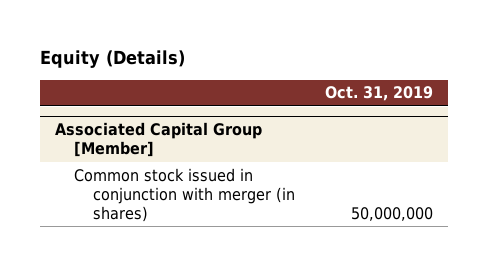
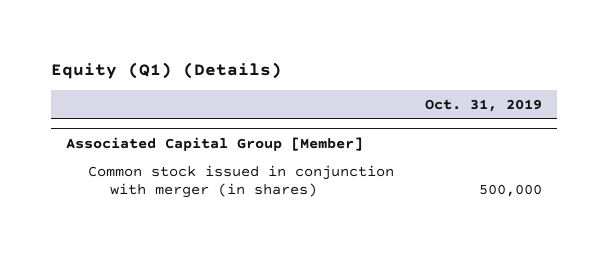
- Equity (Details)
+ Equity (Q1) (Details)
@ Associated Capital Group [Member]
- Common stock issued in conjunction with merger (in shares) | 50,000,000
+ Common stock issued in conjunction with merger (in shares) | 500,000

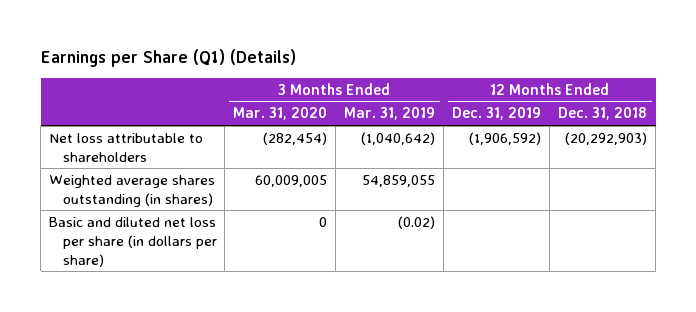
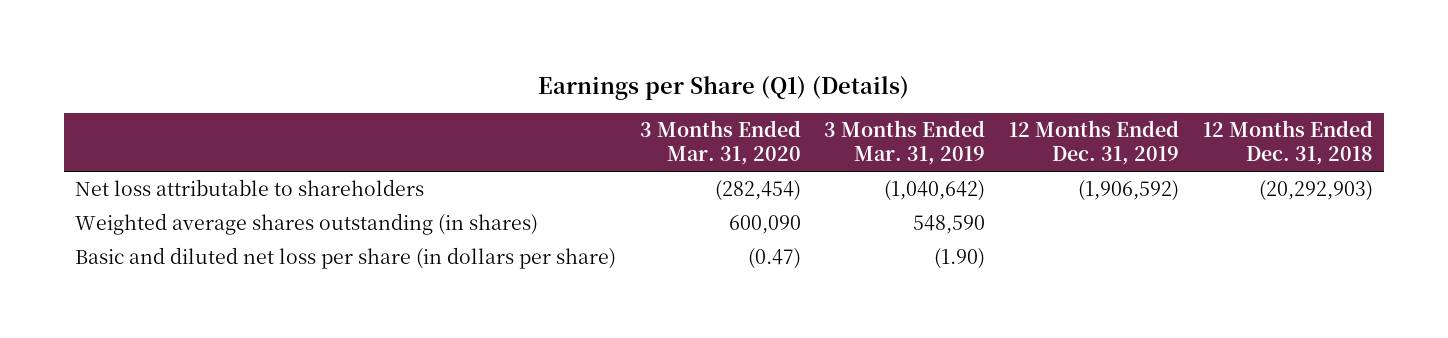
- Weighted average shares outstanding (in shares) | 60,009,005 | 54,859,055 | |
- Basic and diluted net loss per share (in dollars per share) | 0 | (0.02) | |
+ Weighted average shares outstanding (in shares) | 600,090 | 548,590 | |
+ Basic and diluted net loss per share (in dollars per share) | (0.47) | (1.90) | |

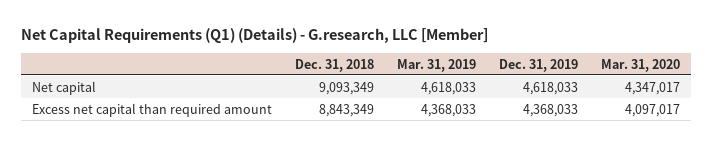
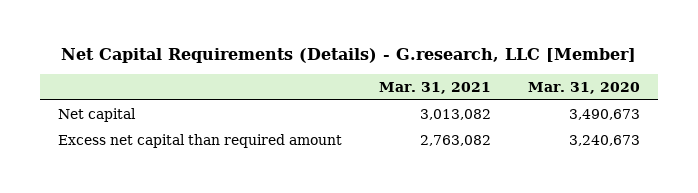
- Net Capital Requirements (Q1) (Details) - G.research, LLC [Member]
+ Net Capital Requirements (Details) - G.research, LLC [Member]
- | Dec. 31, 2018 | Mar. 31, 2019 | Dec. 31, 2019 | Mar. 31, 2020
+ | Mar. 31, 2021 | Mar. 31, 2020
- Net capital | 9,093,349 | 4,618,033 | 4,618,033 | 4,347,017
- Excess net capital than required amount | 8,843,349 | 4,368,033 | 4,368,033 | 4,097,017
+ Net capital | 3,013,082 | 3,490,673
+ Excess net capital than required amount | 2,763,082 | 3,240,673

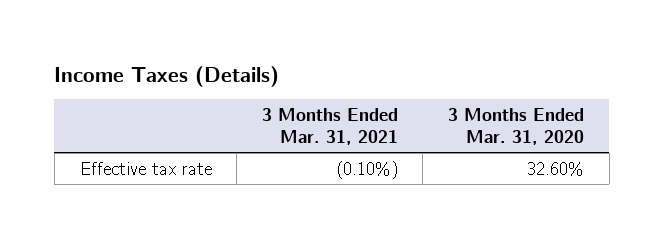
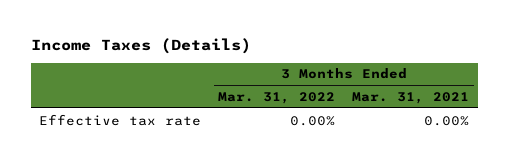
- | 3 Months Ended Mar. 31, 2021 | 3 Months Ended Mar. 31, 2020
+ | 3 Months Ended Mar. 31, 2022 | 3 Months Ended Mar. 31, 2021
- Effective tax rate | (0.10%) | 32.60%
+ Effective tax rate | 0.00% | 0.00%

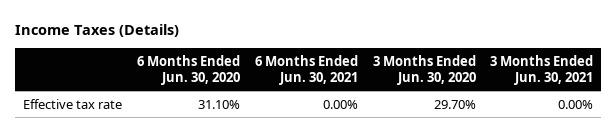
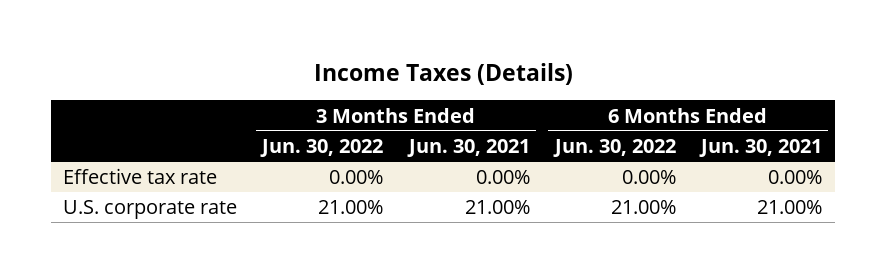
- | 6 Months Ended Jun. 30, 2020 | 6 Months Ended Jun. 30, 2021 | 3 Months Ended Jun. 30, 2020 | 3 Months Ended Jun. 30, 2021
+ | 3 Months Ended Jun. 30, 2022 | 3 Months Ended Jun. 30, 2021 | 6 Months Ended Jun. 30, 2022 | 6 Months Ended Jun. 30, 2021
+ U.S. corporate rate | 21.00% | 21.00% | 21.00% | 21.00%

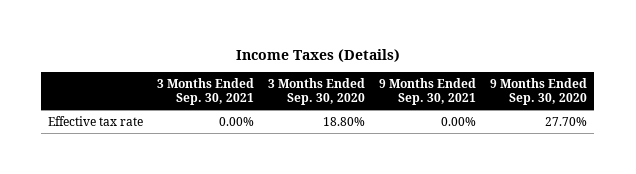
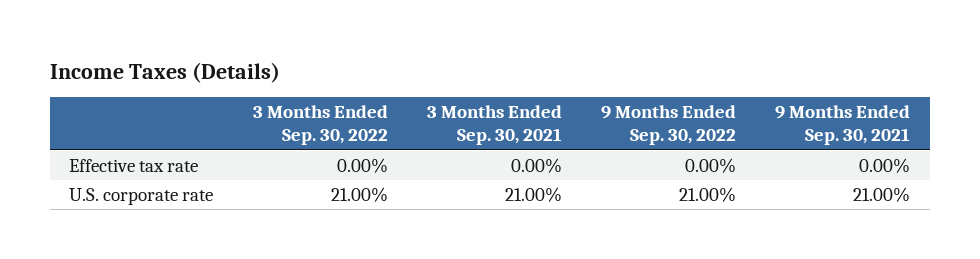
- | 3 Months Ended Sep. 30, 2021 | 3 Months Ended Sep. 30, 2020 | 9 Months Ended Sep. 30, 2021 | 9 Months Ended Sep. 30, 2020
+ | 3 Months Ended Sep. 30, 2022 | 3 Months Ended Sep. 30, 2021 | 9 Months Ended Sep. 30, 2022 | 9 Months Ended Sep. 30, 2021
+ U.S. corporate rate | 21.00% | 21.00% | 21.00% | 21.00%

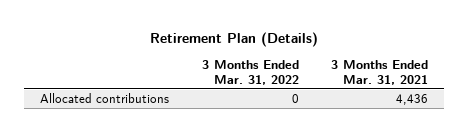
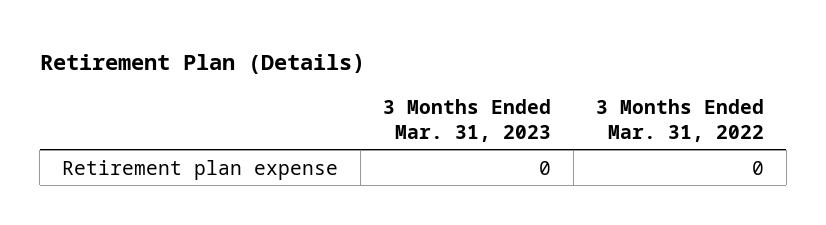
- | 3 Months Ended Mar. 31, 2022 | 3 Months Ended Mar. 31, 2021
+ | 3 Months Ended Mar. 31, 2023 | 3 Months Ended Mar. 31, 2022
- Allocated contributions | 0 | 4,436
+ Retirement plan expense | 0 | 0

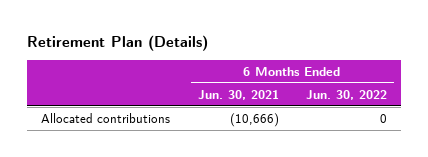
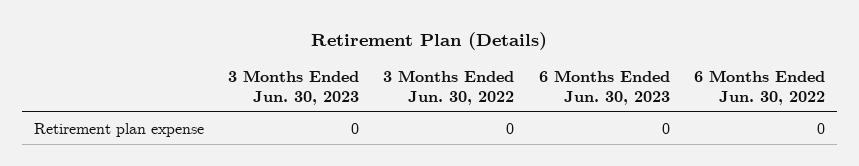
- | 6 Months Ended Jun. 30, 2021 | 6 Months Ended Jun. 30, 2022
+ | 3 Months Ended Jun. 30, 2023 | 3 Months Ended Jun. 30, 2022 | 6 Months Ended Jun. 30, 2023 | 6 Months Ended Jun. 30, 2022
- Allocated contributions | (10,666) | 0
+ Retirement plan expense | 0 | 0 | 0 | 0

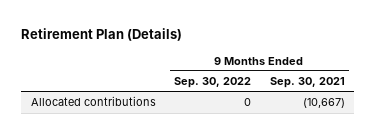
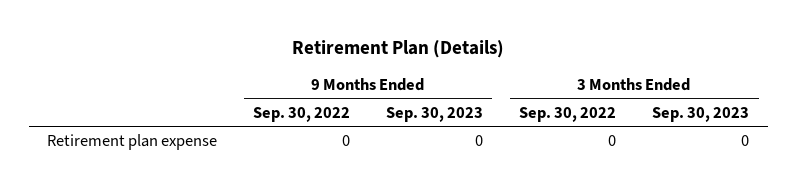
- | 9 Months Ended Sep. 30, 2022 | 9 Months Ended Sep. 30, 2021
+ | 9 Months Ended Sep. 30, 2022 | 9 Months Ended Sep. 30, 2023 | 3 Months Ended Sep. 30, 2022 | 3 Months Ended Sep. 30, 2023
- Allocated contributions | 0 | (10,667)
+ Retirement plan expense | 0 | 0 | 0 | 0

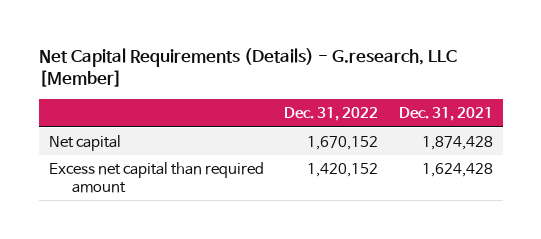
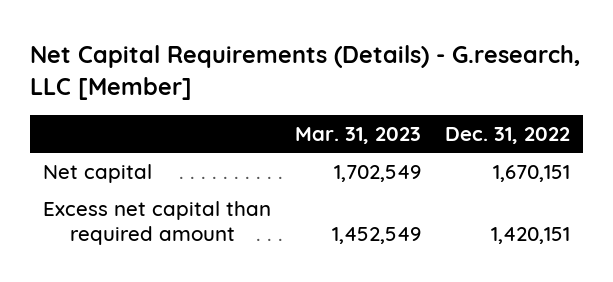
- | Dec. 31, 2022 | Dec. 31, 2021
+ | Mar. 31, 2023 | Dec. 31, 2022
- Net capital | 1,670,152 | 1,874,428
- Excess net capital than required amount | 1,420,152 | 1,624,428
+ Net capital | 1,702,549 | 1,670,151
+ Excess net capital than required amount | 1,452,549 | 1,420,151

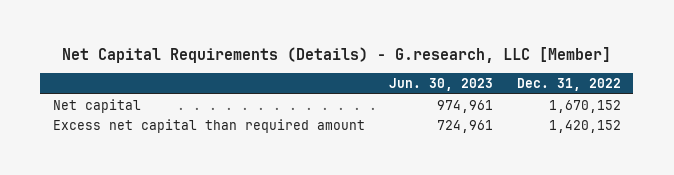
- | Mar. 31, 2023 | Dec. 31, 2022
+ | Jun. 30, 2023 | Dec. 31, 2022
- Net capital | 1,702,549 | 1,670,151
- Excess net capital than required amount | 1,452,549 | 1,420,151
+ Net capital | 974,961 | 1,670,152
+ Excess net capital than required amount | 724,961 | 1,420,152

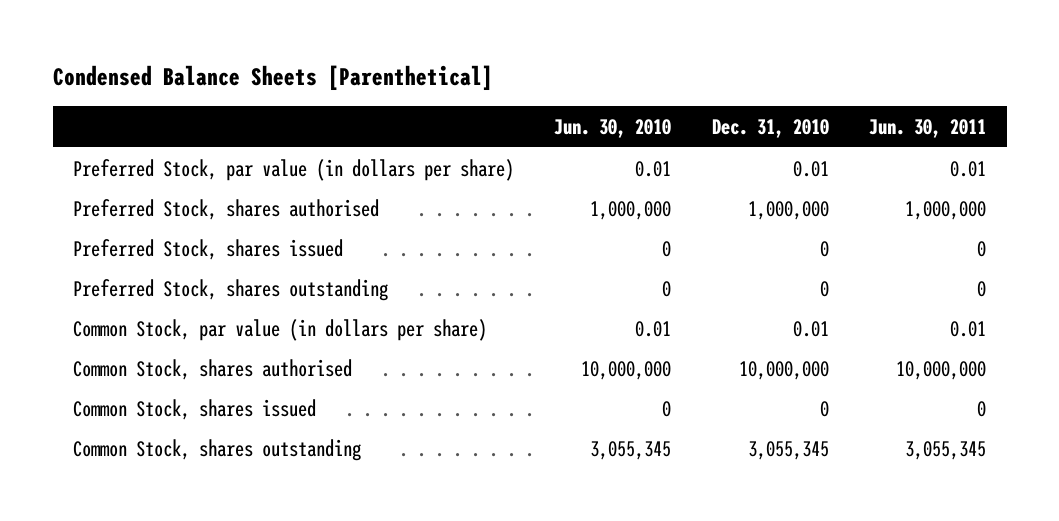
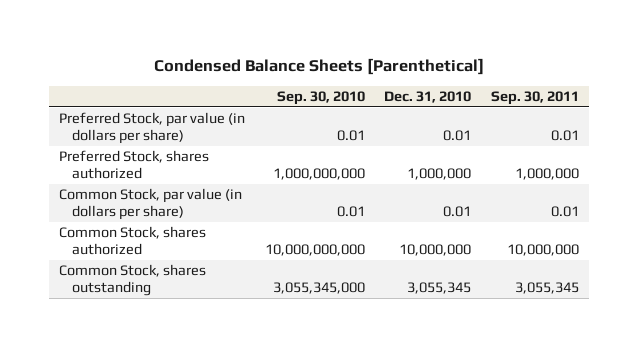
- | Jun. 30, 2010 | Dec. 31, 2010 | Jun. 30, 2011
+ | Sep. 30, 2010 | Dec. 31, 2010 | Sep. 30, 2011
- Preferred Stock, shares authorised | 1,000,000 | 1,000,000 | 1,000,000
- Preferred Stock, shares issued | 0 | 0 | 0
- Preferred Stock, shares outstanding | 0 | 0 | 0
+ Preferred Stock, shares authorized | 1,000,000,000 | 1,000,000 | 1,000,000
- Common Stock, shares authorised | 10,000,000 | 10,000,000 | 10,000,000
- Common Stock, shares issued | 0 | 0 | 0
+ Common Stock, shares authorized | 10,000,000,000 | 10,000,000 | 10,000,000

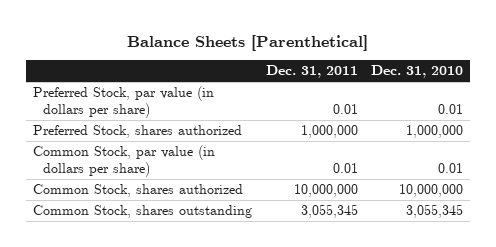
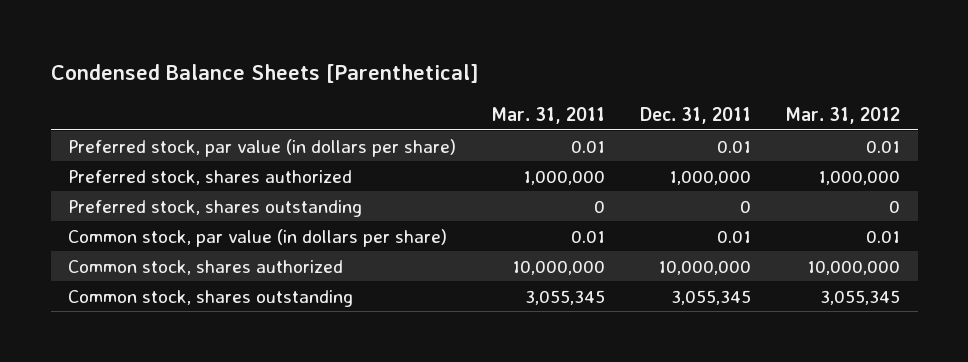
- Balance Sheets [Parenthetical]
+ Condensed Balance Sheets [Parenthetical]
- | Dec. 31, 2011 | Dec. 31, 2010
+ | Mar. 31, 2011 | Dec. 31, 2011 | Mar. 31, 2012
- Preferred Stock, par value (in dollars per share) | 0.01 | 0.01
- Preferred Stock, shares authorized | 1,000,000 | 1,000,000
- Common Stock, par value (in dollars per share) | 0.01 | 0.01
- Common Stock, shares authorized | 10,000,000 | 10,000,000
- Common Stock, shares outstanding | 3,055,345 | 3,055,345
+ Preferred stock, par value (in dollars per share) | 0.01 | 0.01 | 0.01
+ Preferred stock, shares authorized | 1,000,000 | 1,000,000 | 1,000,000
+ Preferred stock, shares outstanding | 0 | 0 | 0
+ Common stock, par value (in dollars per share) | 0.01 | 0.01 | 0.01
+ Common stock, shares authorized | 10,000,000 | 10,000,000 | 10,000,000
+ Common stock, shares outstanding | 3,055,345 | 3,055,345 | 3,055,345

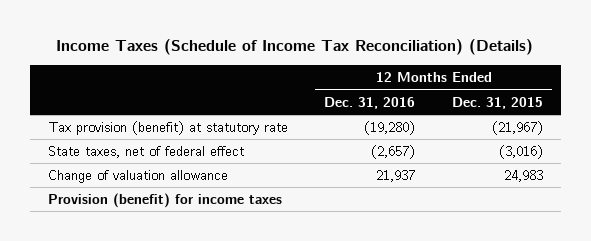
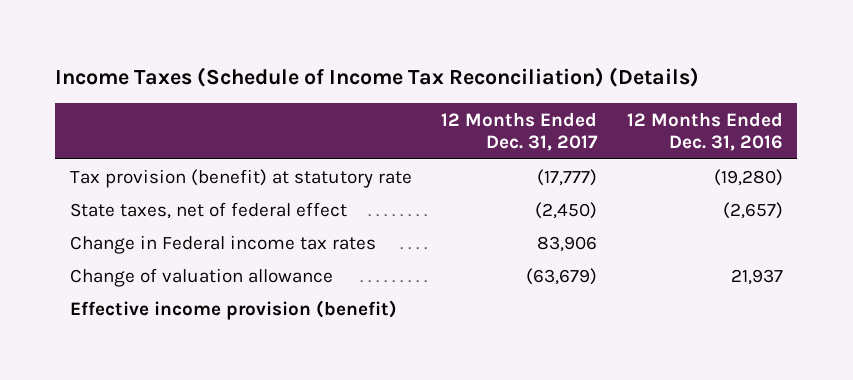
- | 12 Months Ended Dec. 31, 2016 | 12 Months Ended Dec. 31, 2015
+ | 12 Months Ended Dec. 31, 2017 | 12 Months Ended Dec. 31, 2016
+ Change in Federal income tax rates | 83,906 |
- Provision (benefit) for income taxes
+ Effective income provision (benefit)

